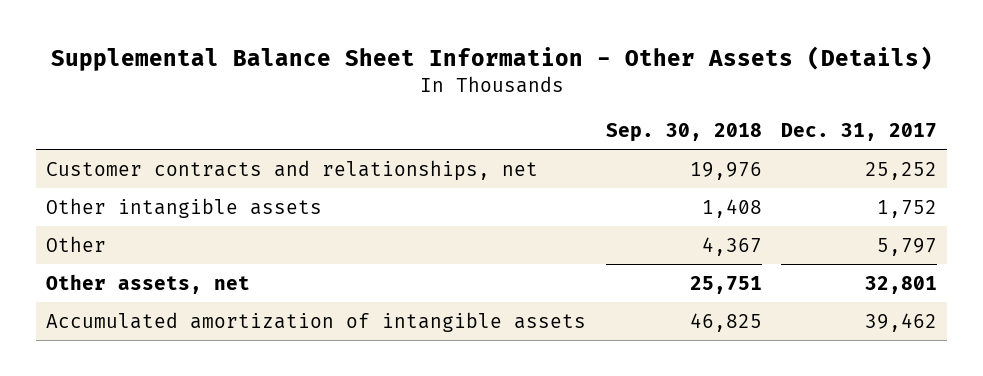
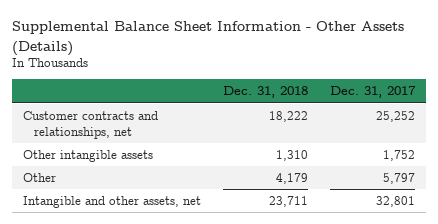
- | Sep. 30, 2018 | Dec. 31, 2017
+ | Dec. 31, 2018 | Dec. 31, 2017
- Other assets, net | 25,751 | 32,801
- Accumulated amortization of intangible assets | 46,825 | 39,462
+ Intangible and other assets, net | 23,711 | 32,801

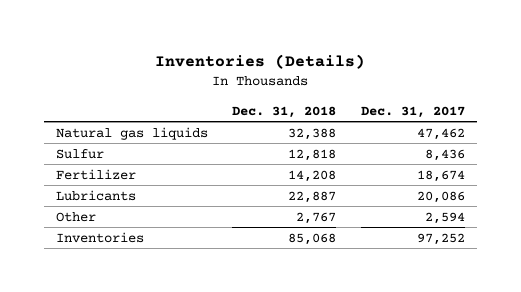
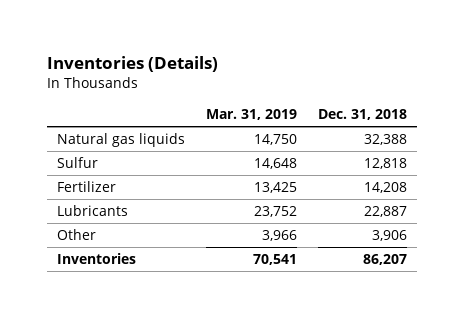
- | Dec. 31, 2018 | Dec. 31, 2017
+ | Mar. 31, 2019 | Dec. 31, 2018
- Other | 2,767 | 2,594
- Inventories | 85,068 | 97,252
+ Other | 3,966 | 3,906
+ Inventories | 70,541 | 86,207

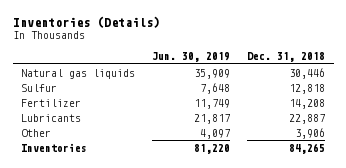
- | Mar. 31, 2019 | Dec. 31, 2018
+ | Jun. 30, 2019 | Dec. 31, 2018
- Natural gas liquids | 14,750 | 32,388
+ Natural gas liquids | 35,909 | 30,446
- Inventories | 70,541 | 86,207
+ Inventories | 81,220 | 84,265

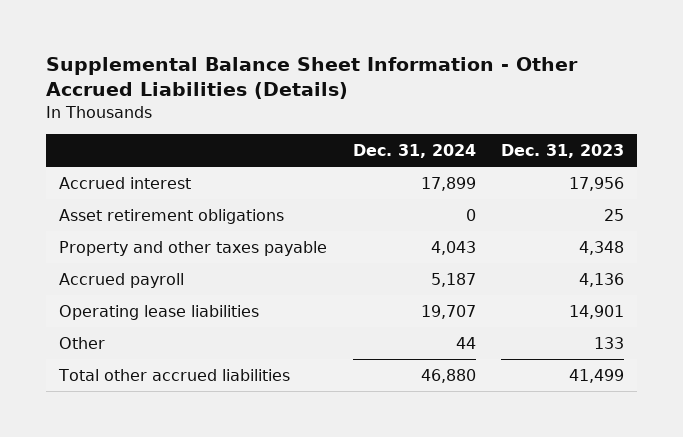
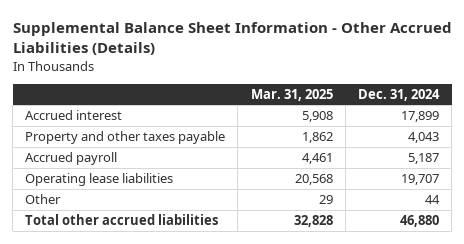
- | Dec. 31, 2024 | Dec. 31, 2023
+ | Mar. 31, 2025 | Dec. 31, 2024
- Asset retirement obligations | 0 | 25

